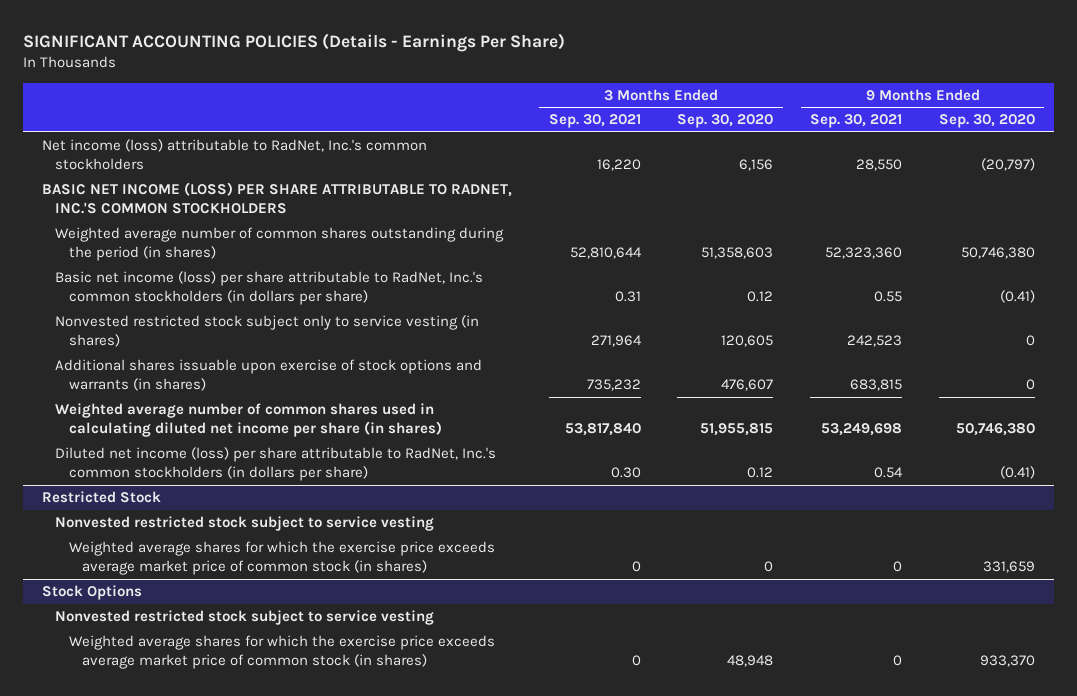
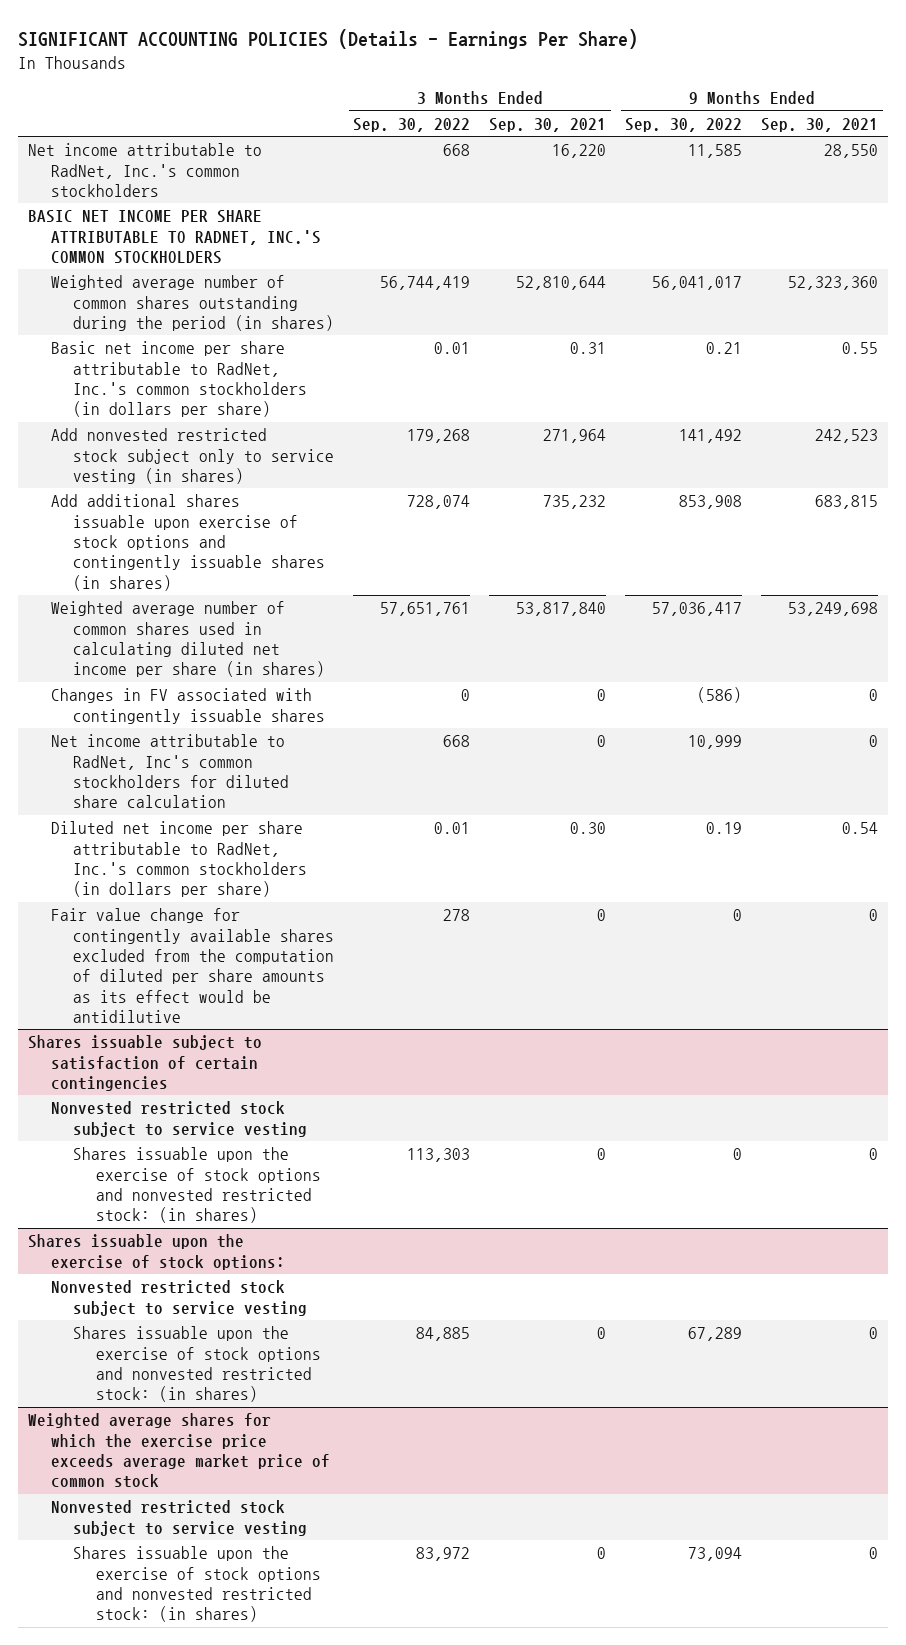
- | 3 Months Ended Sep. 30, 2021 | 3 Months Ended Sep. 30, 2020 | 9 Months Ended Sep. 30, 2021 | 9 Months Ended Sep. 30, 2020
+ | 3 Months Ended Sep. 30, 2022 | 3 Months Ended Sep. 30, 2021 | 9 Months Ended Sep. 30, 2022 | 9 Months Ended Sep. 30, 2021
- Net income (loss) attributable to RadNet, Inc.'s common stockholders | 16,220 | 6,156 | 28,550 | (20,797)
- BASIC NET INCOME (LOSS) PER SHARE ATTRIBUTABLE TO RADNET, INC.'S COMMON STOCKHOLDERS
+ Net income attributable to RadNet, Inc.'s common stockholders | 668 | 16,220 | 11,585 | 28,550
+ BASIC NET INCOME PER SHARE ATTRIBUTABLE TO RADNET, INC.'S COMMON STOCKHOLDERS
- Basic net income (loss) per share attributable to RadNet, Inc.'s common stockholders (in dollars per share) | 0.31 | 0.12 | 0.55 | (0.41)
- Nonvested restricted stock subject only to service vesting (in shares) | 271,964 | 120,605 | 242,523 | 0
- Additional shares issuable upon exercise of stock options and warrants (in shares) | 735,232 | 476,607 | 683,815 | 0
+ Basic net income per share attributable to RadNet, Inc.'s common stockholders (in dollars per share) | 0.01 | 0.31 | 0.21 | 0.55
+ Add nonvested restricted stock subject only to service vesting (in shares) | 179,268 | 271,964 | 141,492 | 242,523
+ Add additional shares issuable upon exercise of stock options and contingently issuable shares (in shares) | 728,074 | 735,232 | 853,908 | 683,815
- Diluted net income (loss) per share attributable to RadNet, Inc.'s common stockholders (in dollars per share) | 0.30 | 0.12 | 0.54 | (0.41)
- Restricted Stock
+ Changes in FV associated with contingently issuable shares | 0 | 0 | (586) | 0
+ Net income attributable to RadNet, Inc's common stockholders for diluted share calculation | 668 | 0 | 10,999 | 0
+ Diluted net income per share attributable to RadNet, Inc.'s common stockholders (in dollars per share) | 0.01 | 0.30 | 0.19 | 0.54
+ Fair value change for contingently available shares excluded from the computation of diluted per share amounts as its effect would be antidilutive | 278 | 0 | 0 | 0
+ Shares issuable subject to satisfaction of certain contingencies
- Weighted average shares for which the exercise price exceeds average market price of common stock (in shares) | 0 | 0 | 0 | 331,659
- Stock Options
+ Shares issuable upon the exercise of stock options and nonvested restricted stock: (in shares) | 113,303 | 0 | 0 | 0
+ Shares issuable upon the exercise of stock options:
- Weighted average shares for which the exercise price exceeds average market price of common stock (in shares) | 0 | 48,948 | 0 | 933,370
+ Shares issuable upon the exercise of stock options and nonvested restricted stock: (in shares) | 84,885 | 0 | 67,289 | 0
+ Weighted average shares for which the exercise price exceeds average market price of common stock
+ Nonvested restricted stock subject to service vesting
+ Shares issuable upon the exercise of stock options and nonvested restricted stock: (in shares) | 83,972 | 0 | 73,094 | 0

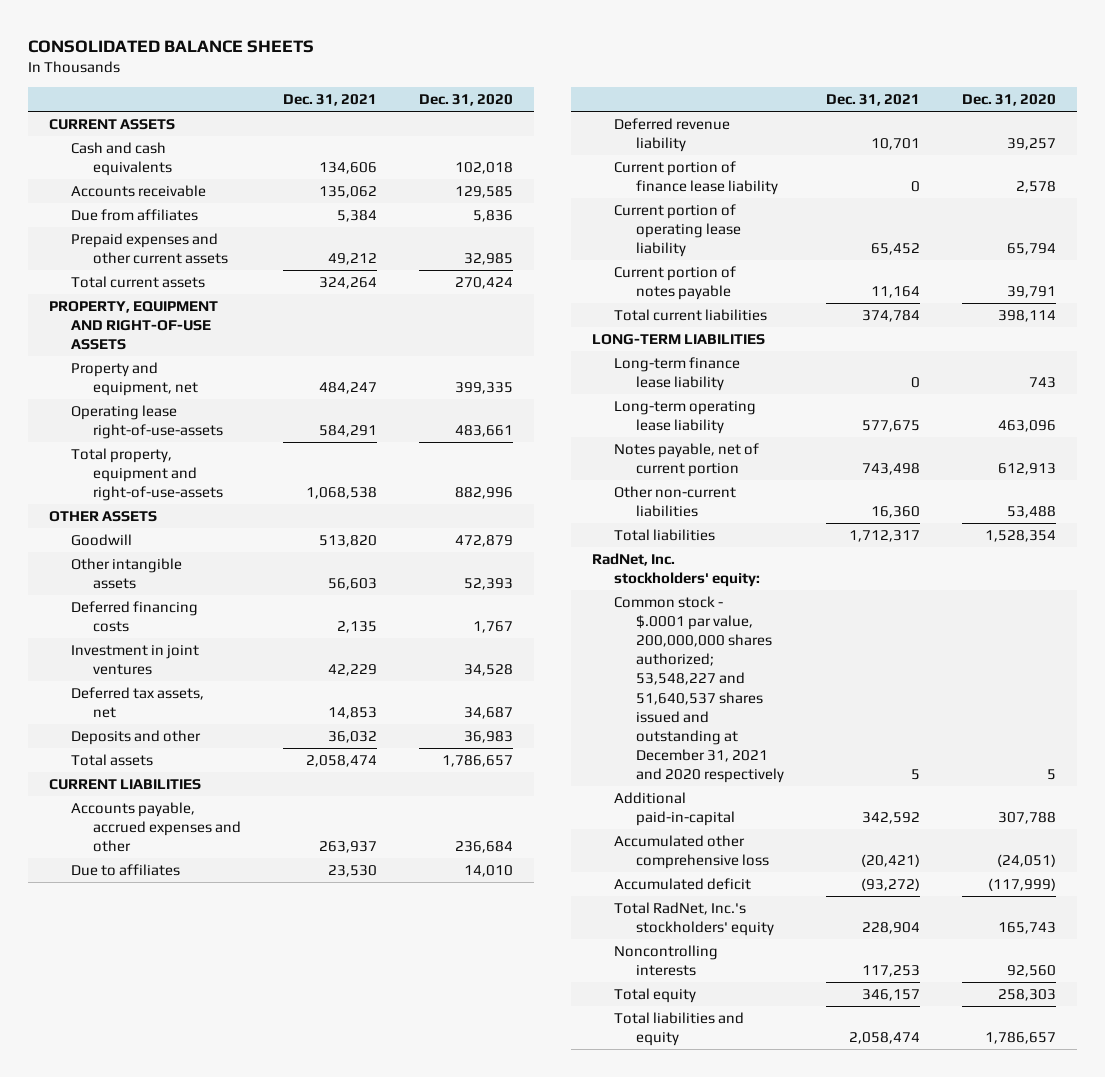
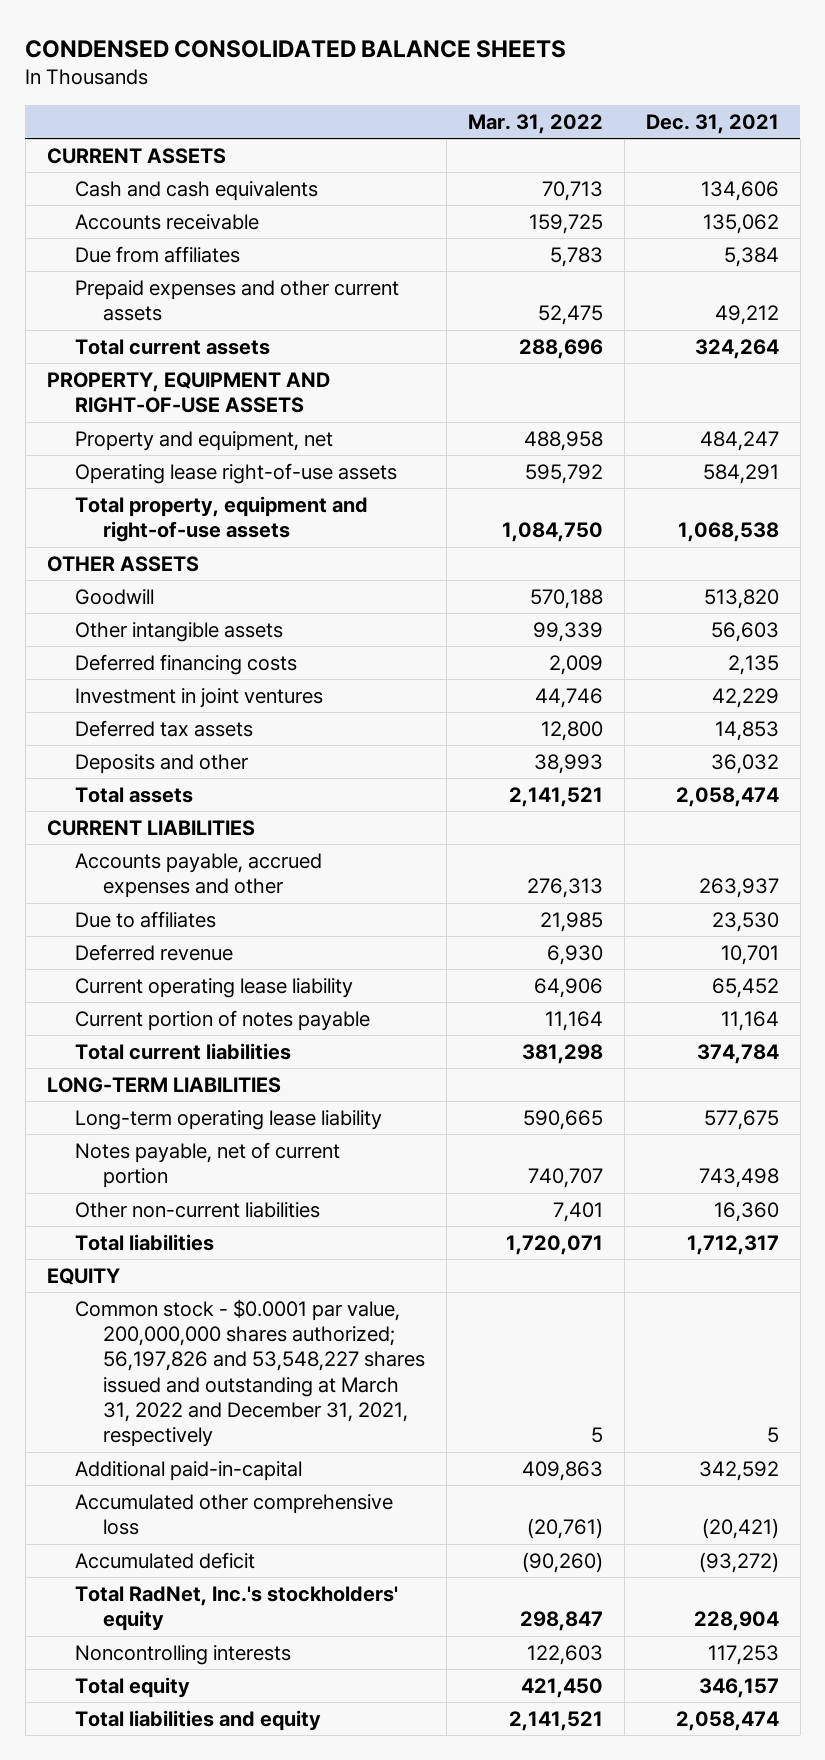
- CONSOLIDATED BALANCE SHEETS
+ CONDENSED CONSOLIDATED BALANCE SHEETS
- | Dec. 31, 2021 | Dec. 31, 2020
+ | Mar. 31, 2022 | Dec. 31, 2021
- Operating lease right-of-use-assets | 584,291 | 483,661
- Total property, equipment and right-of-use-assets | 1,068,538 | 882,996
+ Operating lease right-of-use assets | 595,792 | 584,291
+ Total property, equipment and right-of-use assets | 1,084,750 | 1,068,538
- Deferred tax assets, net | 14,853 | 34,687
+ Deferred tax assets | 12,800 | 14,853
- Deferred revenue liability | 10,701 | 39,257
- Current portion of finance lease liability | 0 | 2,578
- Current portion of operating lease liability | 65,452 | 65,794
+ Deferred revenue | 6,930 | 10,701
+ Current operating lease liability | 64,906 | 65,452
- Long-term finance lease liability | 0 | 743
- RadNet, Inc. stockholders' equity:
- Common stock - $.0001 par value, 200,000,000 shares authorized; 53,548,227 and 51,640,537 shares issued and outstanding at December 31, 2021 and 2020 respectively | 5 | 5
+ EQUITY
+ Common stock - $0.0001 par value, 200,000,000 shares authorized; 56,197,826 and 53,548,227 shares issued and outstanding at March 31, 2022 and December 31, 2021, respectively | 5 | 5

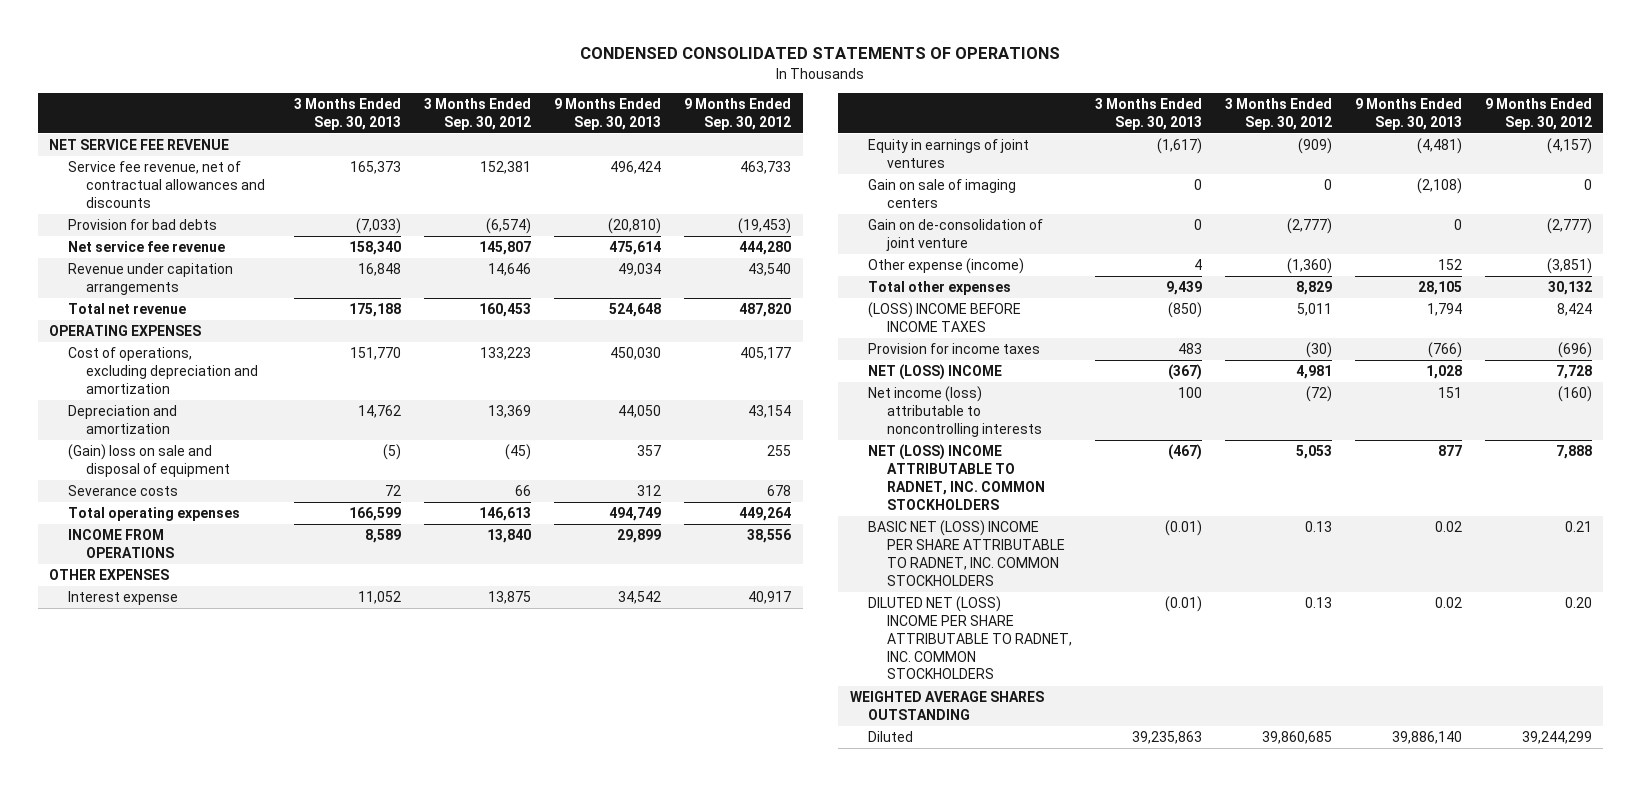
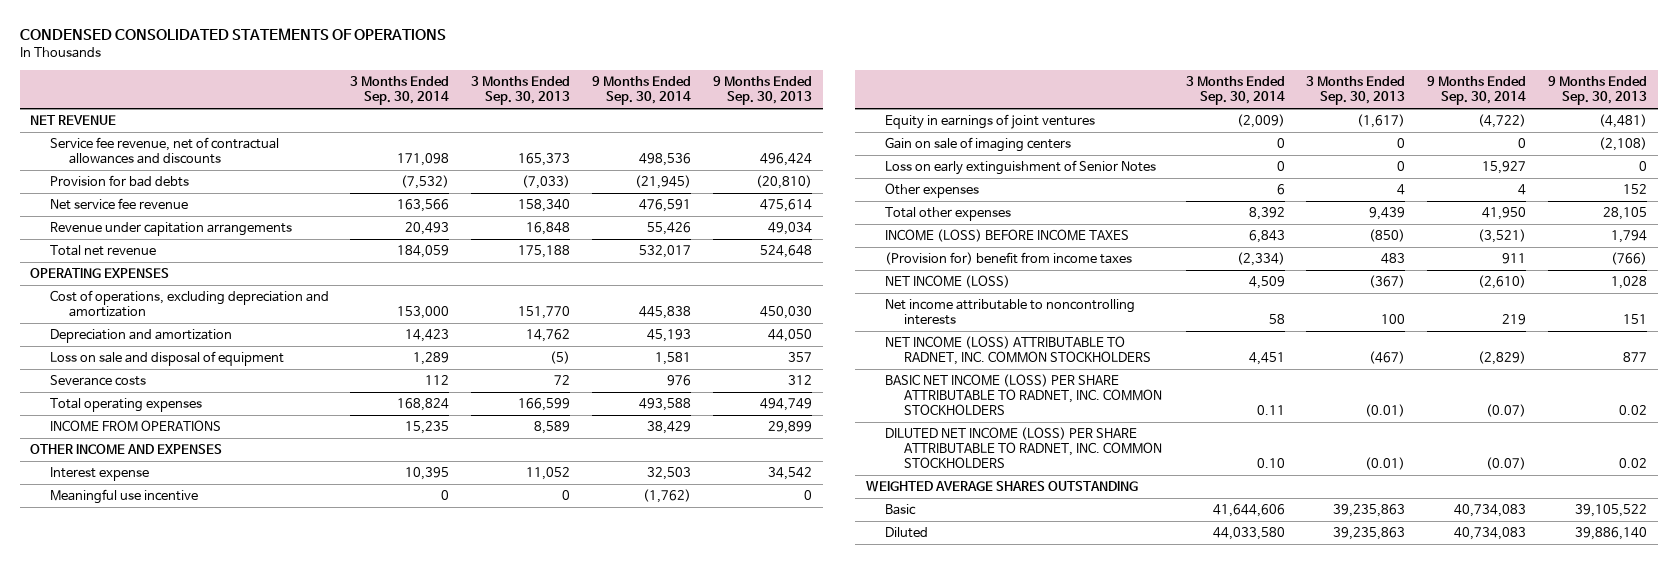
- | 3 Months Ended Sep. 30, 2013 | 3 Months Ended Sep. 30, 2012 | 9 Months Ended Sep. 30, 2013 | 9 Months Ended Sep. 30, 2012
+ | 3 Months Ended Sep. 30, 2014 | 3 Months Ended Sep. 30, 2013 | 9 Months Ended Sep. 30, 2014 | 9 Months Ended Sep. 30, 2013
- NET SERVICE FEE REVENUE
+ NET REVENUE
- (Gain) loss on sale and disposal of equipment | (5) | (45) | 357 | 255
+ Loss on sale and disposal of equipment | 1,289 | (5) | 1,581 | 357
- OTHER EXPENSES
+ OTHER INCOME AND EXPENSES
+ Meaningful use incentive | 0 | 0 | (1,762) | 0
- Gain on de-consolidation of joint venture | 0 | (2,777) | 0 | (2,777)
- Other expense (income) | 4 | (1,360) | 152 | (3,851)
+ Loss on early extinguishment of Senior Notes | 0 | 0 | 15,927 | 0
+ Other expenses | 6 | 4 | 4 | 152
- (LOSS) INCOME BEFORE INCOME TAXES | (850) | 5,011 | 1,794 | 8,424
- Provision for income taxes | 483 | (30) | (766) | (696)
- NET (LOSS) INCOME | (367) | 4,981 | 1,028 | 7,728
- Net income (loss) attributable to noncontrolling interests | 100 | (72) | 151 | (160)
- NET (LOSS) INCOME ATTRIBUTABLE TO RADNET, INC. COMMON STOCKHOLDERS | (467) | 5,053 | 877 | 7,888
- BASIC NET (LOSS) INCOME PER SHARE ATTRIBUTABLE TO RADNET, INC. COMMON STOCKHOLDERS | (0.01) | 0.13 | 0.02 | 0.21
- DILUTED NET (LOSS) INCOME PER SHARE ATTRIBUTABLE TO RADNET, INC. COMMON STOCKHOLDERS | (0.01) | 0.13 | 0.02 | 0.20
+ INCOME (LOSS) BEFORE INCOME TAXES | 6,843 | (850) | (3,521) | 1,794
+ (Provision for) benefit from income taxes | (2,334) | 483 | 911 | (766)
+ NET INCOME (LOSS) | 4,509 | (367) | (2,610) | 1,028
+ Net income attributable to noncontrolling interests | 58 | 100 | 219 | 151
+ NET INCOME (LOSS) ATTRIBUTABLE TO RADNET, INC. COMMON STOCKHOLDERS | 4,451 | (467) | (2,829) | 877
+ BASIC NET INCOME (LOSS) PER SHARE ATTRIBUTABLE TO RADNET, INC. COMMON STOCKHOLDERS | 0.11 | (0.01) | (0.07) | 0.02
+ DILUTED NET INCOME (LOSS) PER SHARE ATTRIBUTABLE TO RADNET, INC. COMMON STOCKHOLDERS | 0.10 | (0.01) | (0.07) | 0.02
+ Basic | 41,644,606 | 39,235,863 | 40,734,083 | 39,105,522

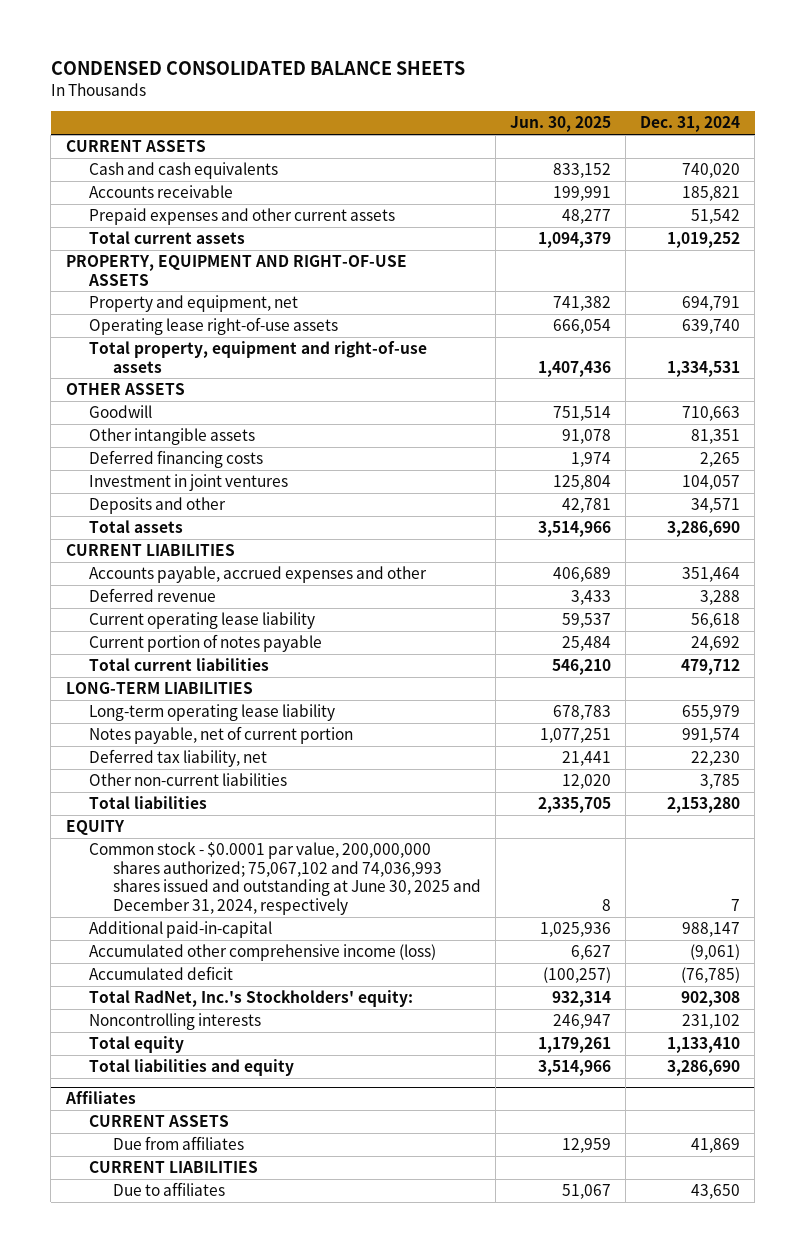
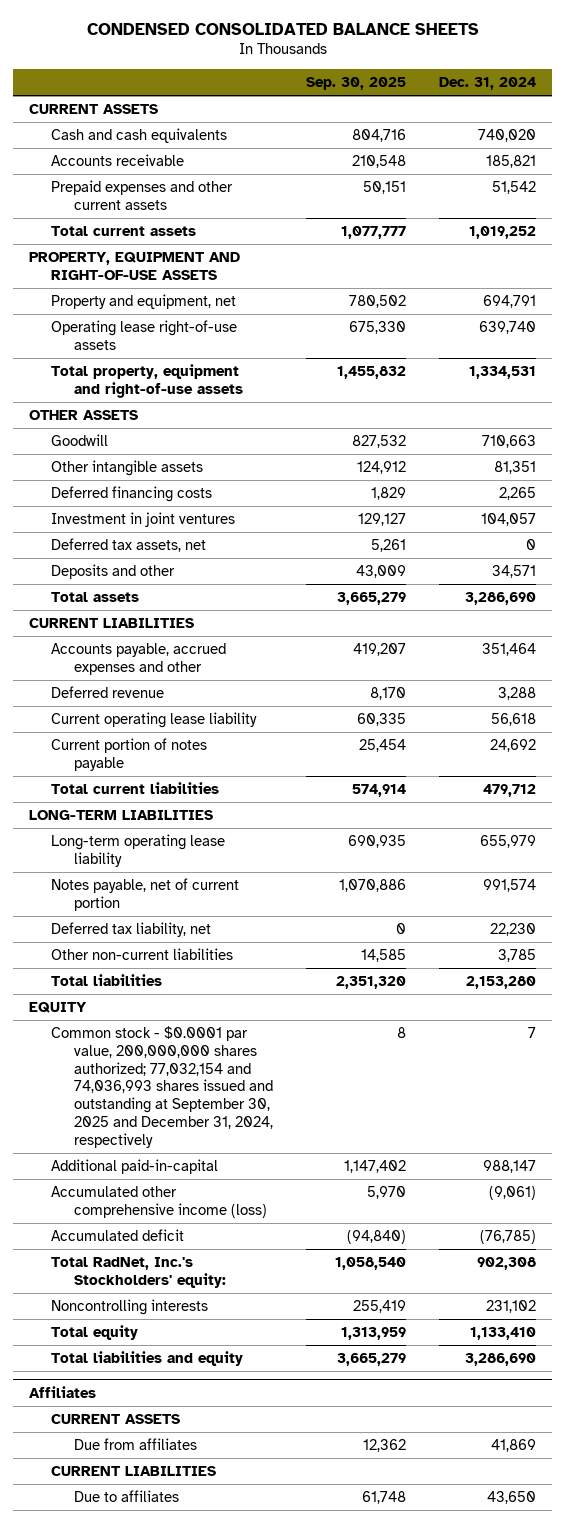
- | Jun. 30, 2025 | Dec. 31, 2024
+ | Sep. 30, 2025 | Dec. 31, 2024
+ Deferred tax assets, net | 5,261 | 0
- Common stock - $0.0001 par value, 200,000,000 shares authorized; 75,067,102 and 74,036,993 shares issued and outstanding at June 30, 2025 and December 31, 2024, respectively | 8 | 7
+ Common stock - $0.0001 par value, 200,000,000 shares authorized; 77,032,154 and 74,036,993 shares issued and outstanding at September 30, 2025 and December 31, 2024, respectively | 8 | 7

